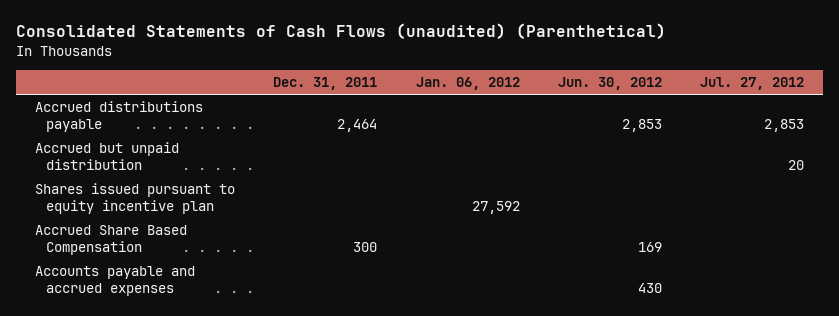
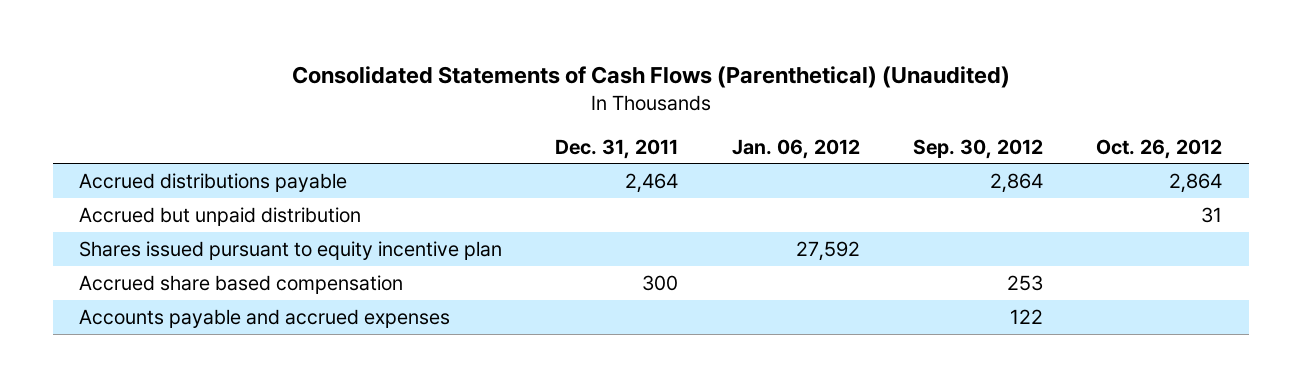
- Consolidated Statements of Cash Flows (unaudited) (Parenthetical)
+ Consolidated Statements of Cash Flows (Parenthetical) (Unaudited)
- | Dec. 31, 2011 | Jan. 06, 2012 | Jun. 30, 2012 | Jul. 27, 2012
+ | Dec. 31, 2011 | Jan. 06, 2012 | Sep. 30, 2012 | Oct. 26, 2012
- Accrued Share Based Compensation | 300 | | 169 |
+ Accrued share based compensation | 300 | | 253 |

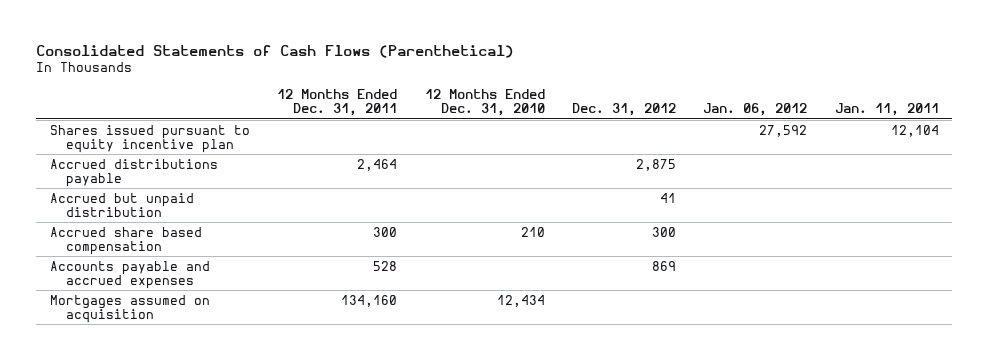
- Consolidated Statements of Cash Flows (Parenthetical) (Unaudited)
+ Consolidated Statements of Cash Flows (Parenthetical)
- | Dec. 31, 2011 | Jan. 06, 2012 | Sep. 30, 2012 | Oct. 26, 2012
+ | 12 Months Ended Dec. 31, 2011 | 12 Months Ended Dec. 31, 2010 | Dec. 31, 2012 | Jan. 06, 2012 | Jan. 11, 2011
moved up: Shares issued pursuant to equity incentive plan | | | | 27,592 | 12,104
+ Mortgages assumed on acquisition | 134,160 | 12,434 | | |

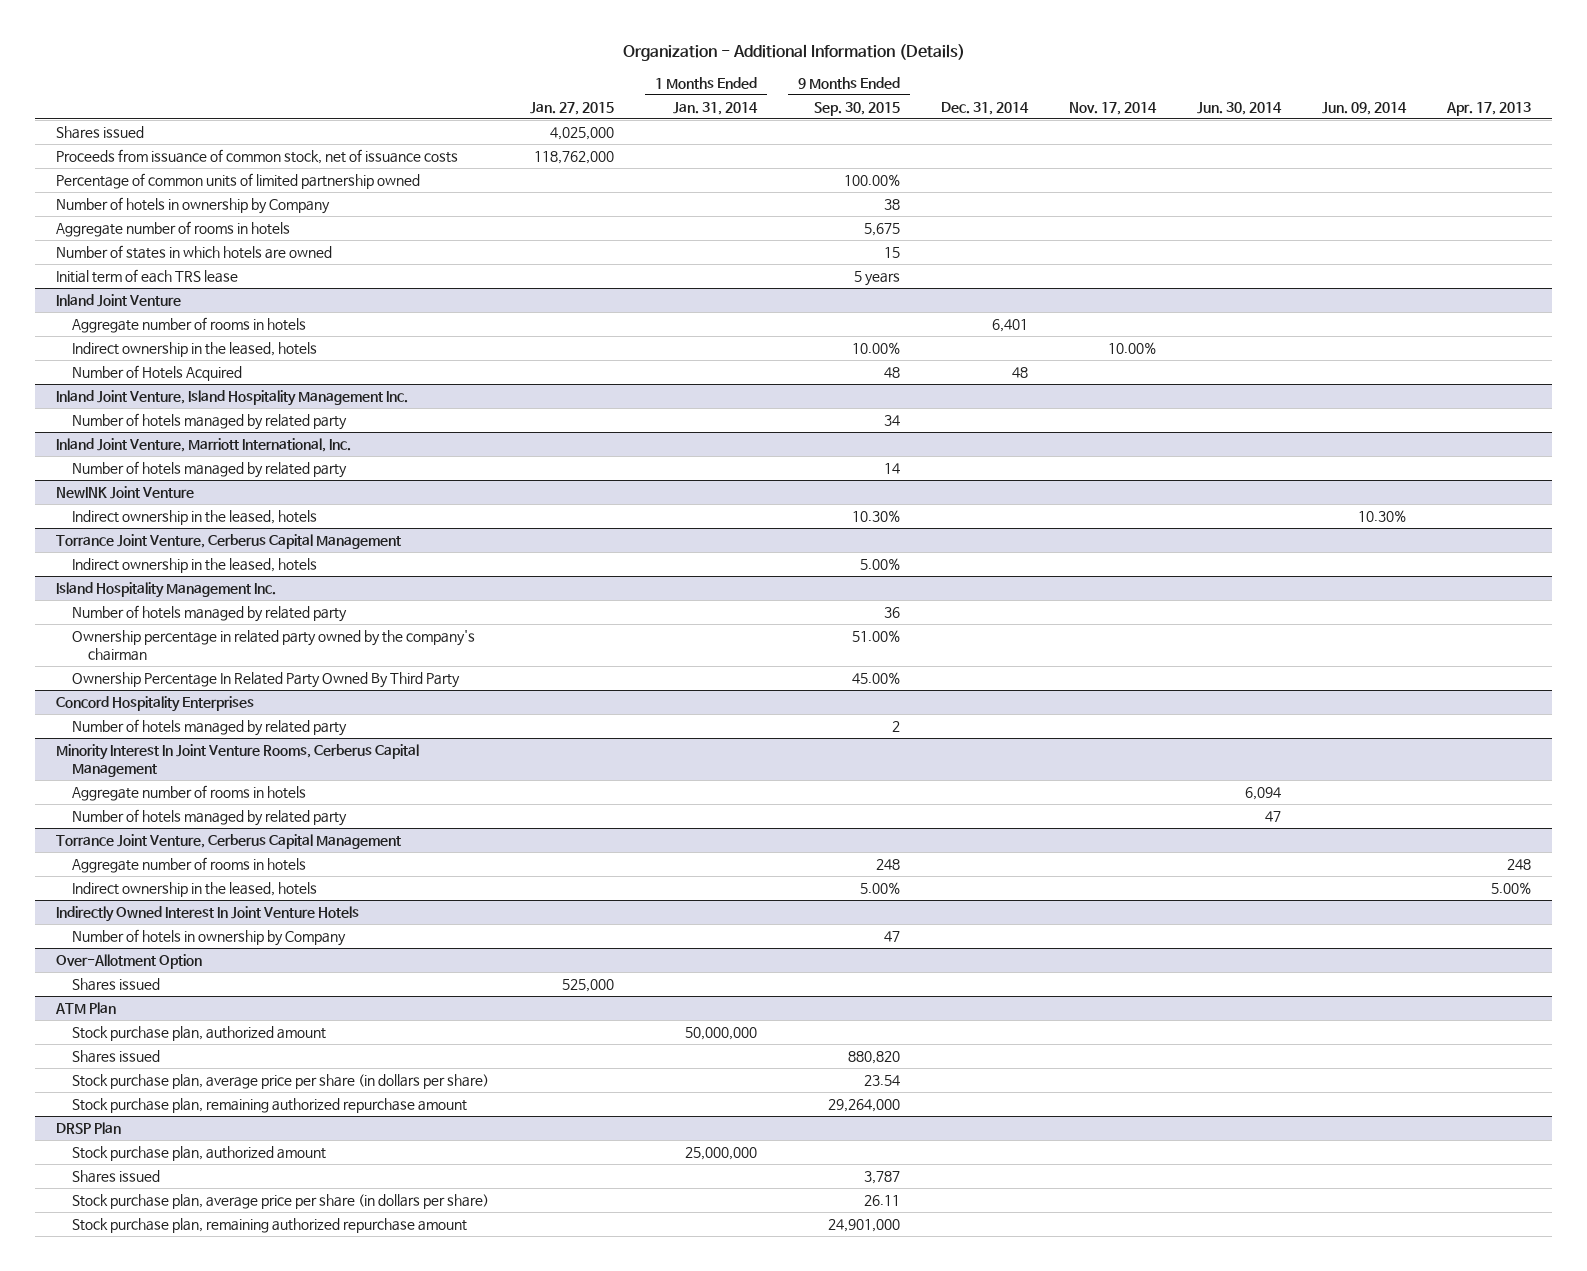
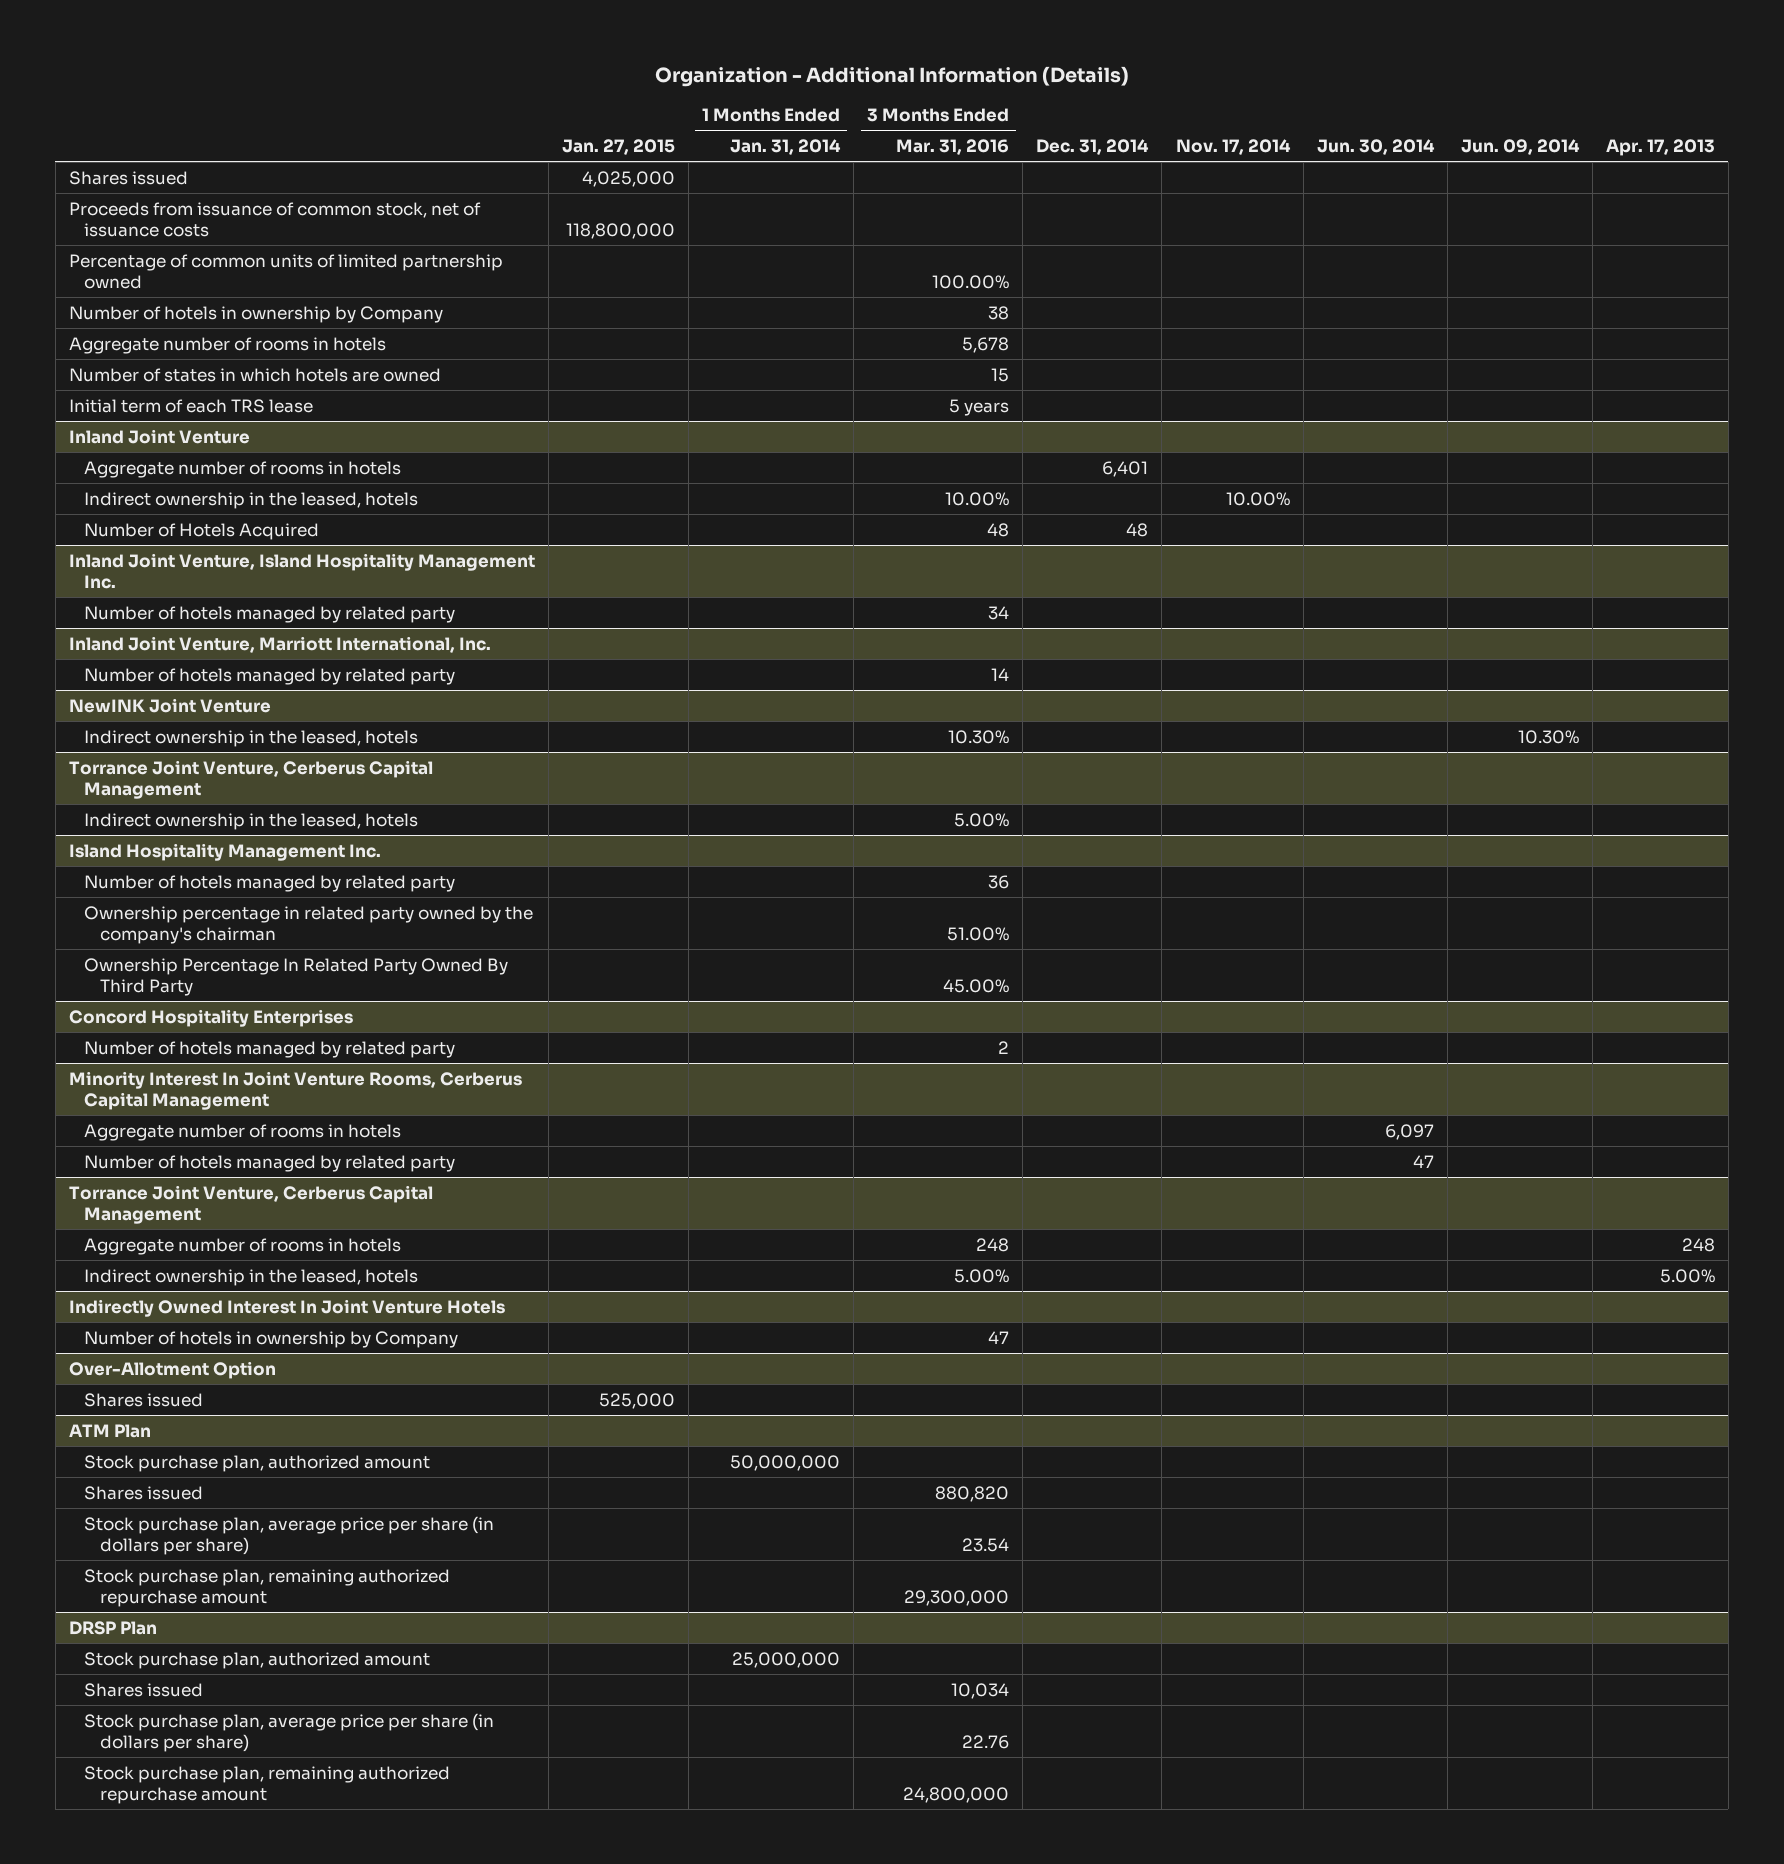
- | Jan. 27, 2015 | 1 Months Ended Jan. 31, 2014 | 9 Months Ended Sep. 30, 2015 | Dec. 31, 2014 | Nov. 17, 2014 | Jun. 30, 2014 | Jun. 09, 2014 | Apr. 17, 2013
+ | Jan. 27, 2015 | 1 Months Ended Jan. 31, 2014 | 3 Months Ended Mar. 31, 2016 | Dec. 31, 2014 | Nov. 17, 2014 | Jun. 30, 2014 | Jun. 09, 2014 | Apr. 17, 2013
- Proceeds from issuance of common stock, net of issuance costs | 118,762,000 | | | | | | |
+ Proceeds from issuance of common stock, net of issuance costs | 118,800,000 | | | | | | |
@ Minority Interest In Joint Venture Rooms, Cerberus Capital Management
- Aggregate number of rooms in hotels | | | | | | 6,094 | |
+ Aggregate number of rooms in hotels | | | | | | 6,097 | |

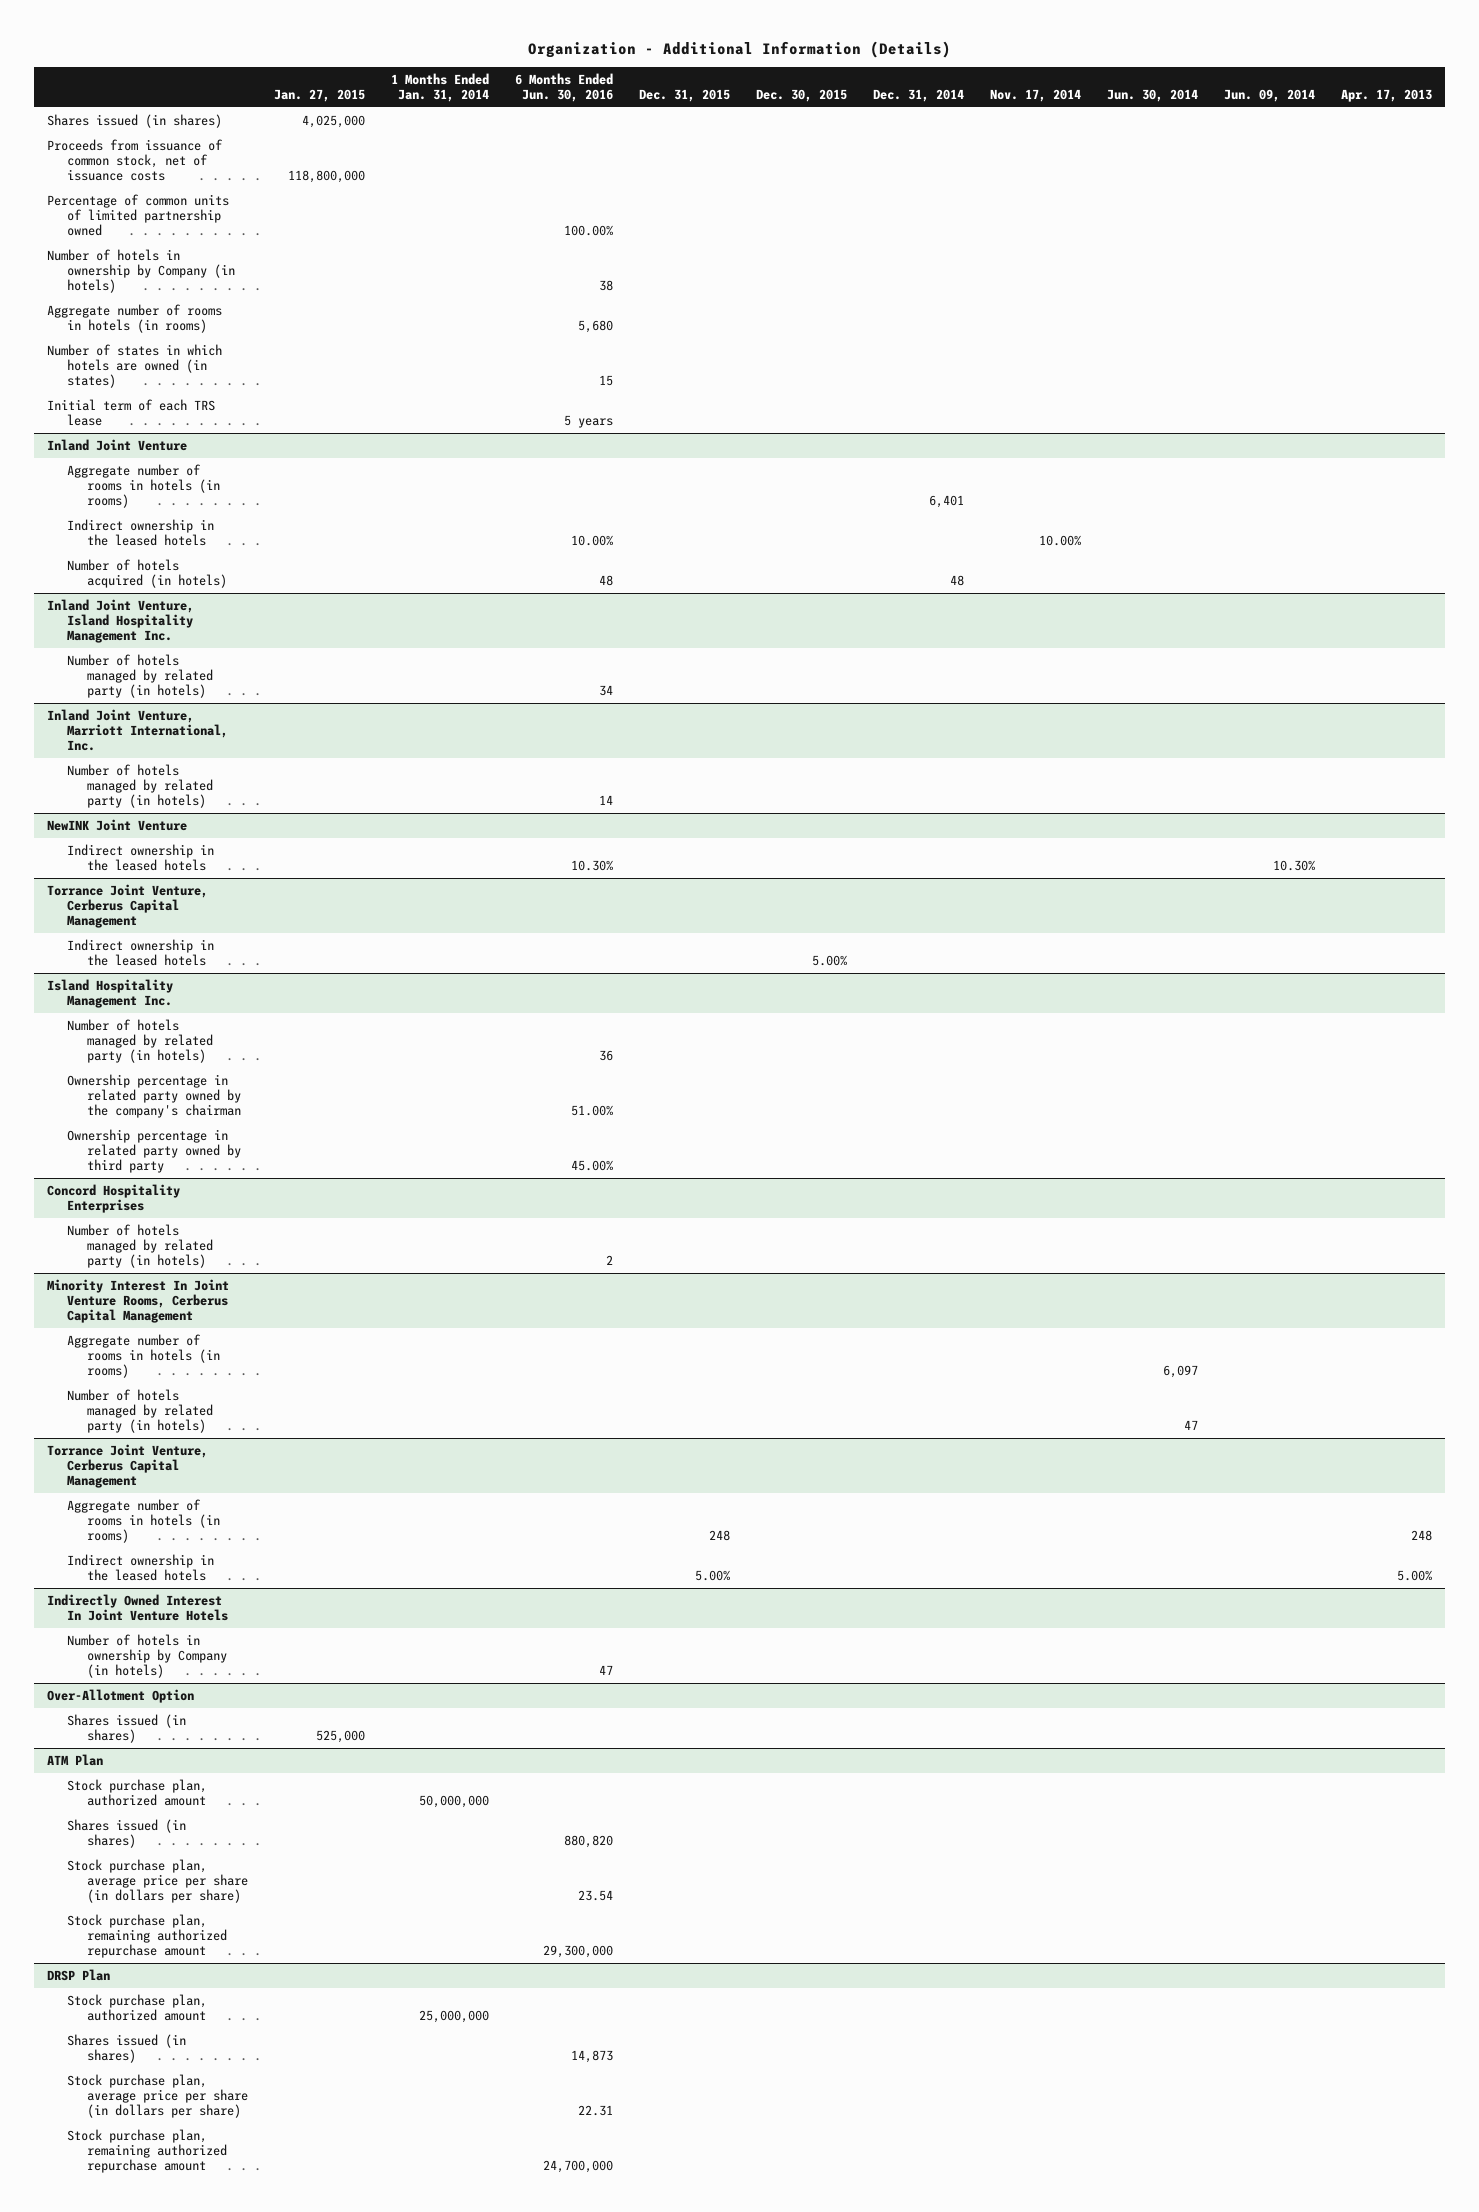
- | Jan. 27, 2015 | 1 Months Ended Jan. 31, 2014 | 3 Months Ended Mar. 31, 2016 | Dec. 31, 2014 | Nov. 17, 2014 | Jun. 30, 2014 | Jun. 09, 2014 | Apr. 17, 2013
+ | Jan. 27, 2015 | 1 Months Ended Jan. 31, 2014 | 6 Months Ended Jun. 30, 2016 | Dec. 31, 2015 | Dec. 30, 2015 | Dec. 31, 2014 | Nov. 17, 2014 | Jun. 30, 2014 | Jun. 09, 2014 | Apr. 17, 2013
- Shares issued | 4,025,000 | | | | | | |
+ Shares issued (in shares) | 4,025,000 | | | | | | | | |
- Number of hotels in ownership by Company | | | 38 | | | | |
- Aggregate number of rooms in hotels | | | 5,678 | | | | |
- Number of states in which hotels are owned | | | 15 | | | | |
+ Number of hotels in ownership by Company (in hotels) | | | 38 | | | | | | |
+ Aggregate number of rooms in hotels (in rooms) | | | 5,680 | | | | | | |
+ Number of states in which hotels are owned (in states) | | | 15 | | | | | | |
@ Inland Joint Venture
- Aggregate number of rooms in hotels | | | | 6,401 | | | |
- Indirect ownership in the leased, hotels | | | 10.00% | | 10.00% | | |
- Number of Hotels Acquired | | | 48 | 48 | | | |
+ Aggregate number of rooms in hotels (in rooms) | | | | | | 6,401 | | | |
+ Indirect ownership in the leased hotels | | | 10.00% | | | | 10.00% | | |
+ Number of hotels acquired (in hotels) | | | 48 | | | 48 | | | |
@ Inland Joint Venture, Island Hospitality Management Inc.
- Number of hotels managed by related party | | | 34 | | | | |
+ Number of hotels managed by related party (in hotels) | | | 34 | | | | | | |
@ Inland Joint Venture, Marriott International, Inc.
- Number of hotels managed by related party | | | 14 | | | | |
+ Number of hotels managed by related party (in hotels) | | | 14 | | | | | | |
@ NewINK Joint Venture
- Indirect ownership in the leased, hotels | | | 10.30% | | | | 10.30% |
+ Indirect ownership in the leased hotels | | | 10.30% | | | | | | 10.30% |
@ Torrance Joint Venture, Cerberus Capital Management
- Indirect ownership in the leased, hotels | | | 5.00% | | | | |
+ Indirect ownership in the leased hotels | | | | | 5.00% | | | | |
@ Island Hospitality Management Inc.
- Number of hotels managed by related party | | | 36 | | | | |
+ Number of hotels managed by related party (in hotels) | | | 36 | | | | | | |
- Ownership Percentage In Related Party Owned By Third Party | | | 45.00% | | | | |
+ Ownership percentage in related party owned by third party | | | 45.00% | | | | | | |
@ Concord Hospitality Enterprises
- Number of hotels managed by related party | | | 2 | | | | |
+ Number of hotels managed by related party (in hotels) | | | 2 | | | | | | |
@ Minority Interest In Joint Venture Rooms, Cerberus Capital Management
- Aggregate number of rooms in hotels | | | | | | 6,097 | |
- Number of hotels managed by related party | | | | | | 47 | |
+ Aggregate number of rooms in hotels (in rooms) | | | | | | | | 6,097 | |
+ Number of hotels managed by related party (in hotels) | | | | | | | | 47 | |
@ Torrance Joint Venture, Cerberus Capital Management
- Aggregate number of rooms in hotels | | | 248 | | | | | 248
- Indirect ownership in the leased, hotels | | | 5.00% | | | | | 5.00%
+ Aggregate number of rooms in hotels (in rooms) | | | | 248 | | | | | | 248
+ Indirect ownership in the leased hotels | | | | 5.00% | | | | | | 5.00%
@ Indirectly Owned Interest In Joint Venture Hotels
- Number of hotels in ownership by Company | | | 47 | | | | |
+ Number of hotels in ownership by Company (in hotels) | | | 47 | | | | | | |
@ Over-Allotment Option
- Shares issued | 525,000 | | | | | | |
+ Shares issued (in shares) | 525,000 | | | | | | | | |
@ ATM Plan
- Shares issued | | | 880,820 | | | | |
+ Shares issued (in shares) | | | 880,820 | | | | | | |
@ DRSP Plan
- Shares issued | | | 10,034 | | | | |
+ Shares issued (in shares) | | | 14,873 | | | | | | |

